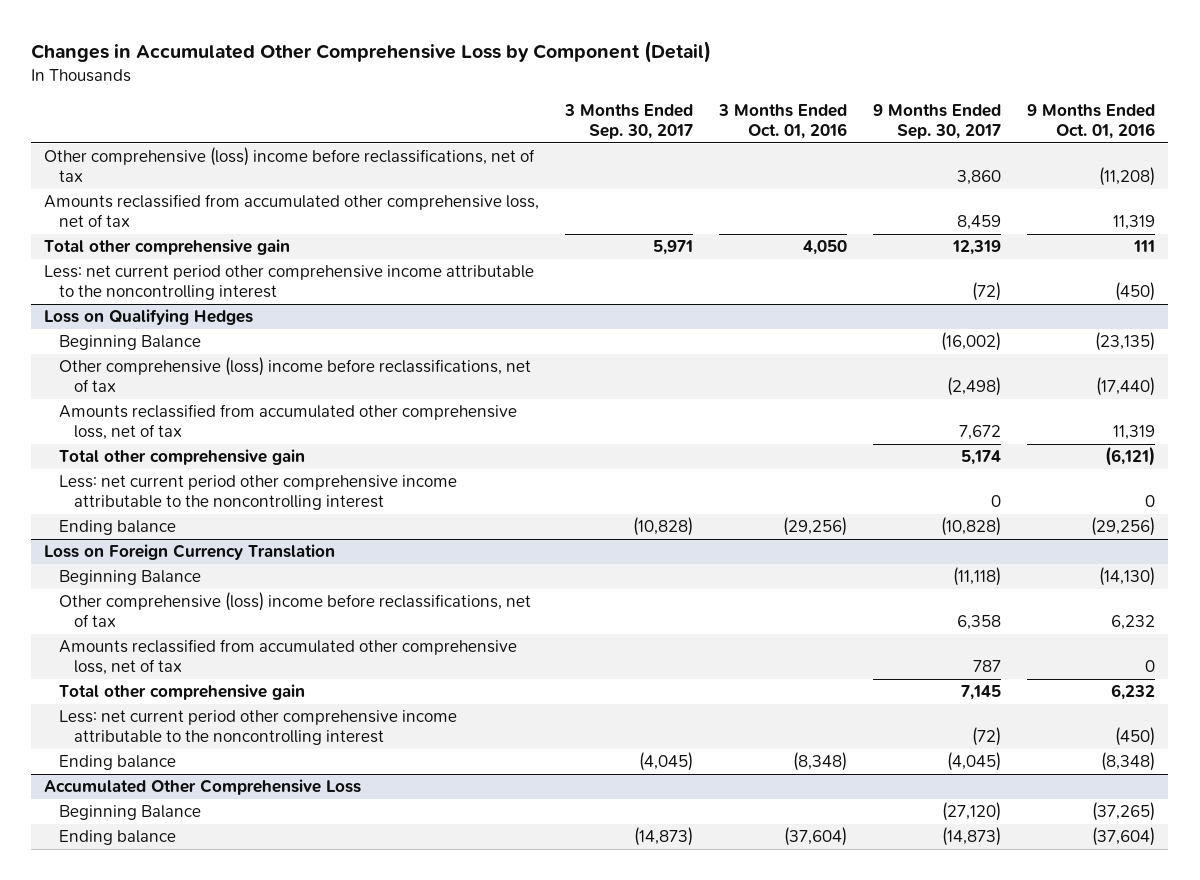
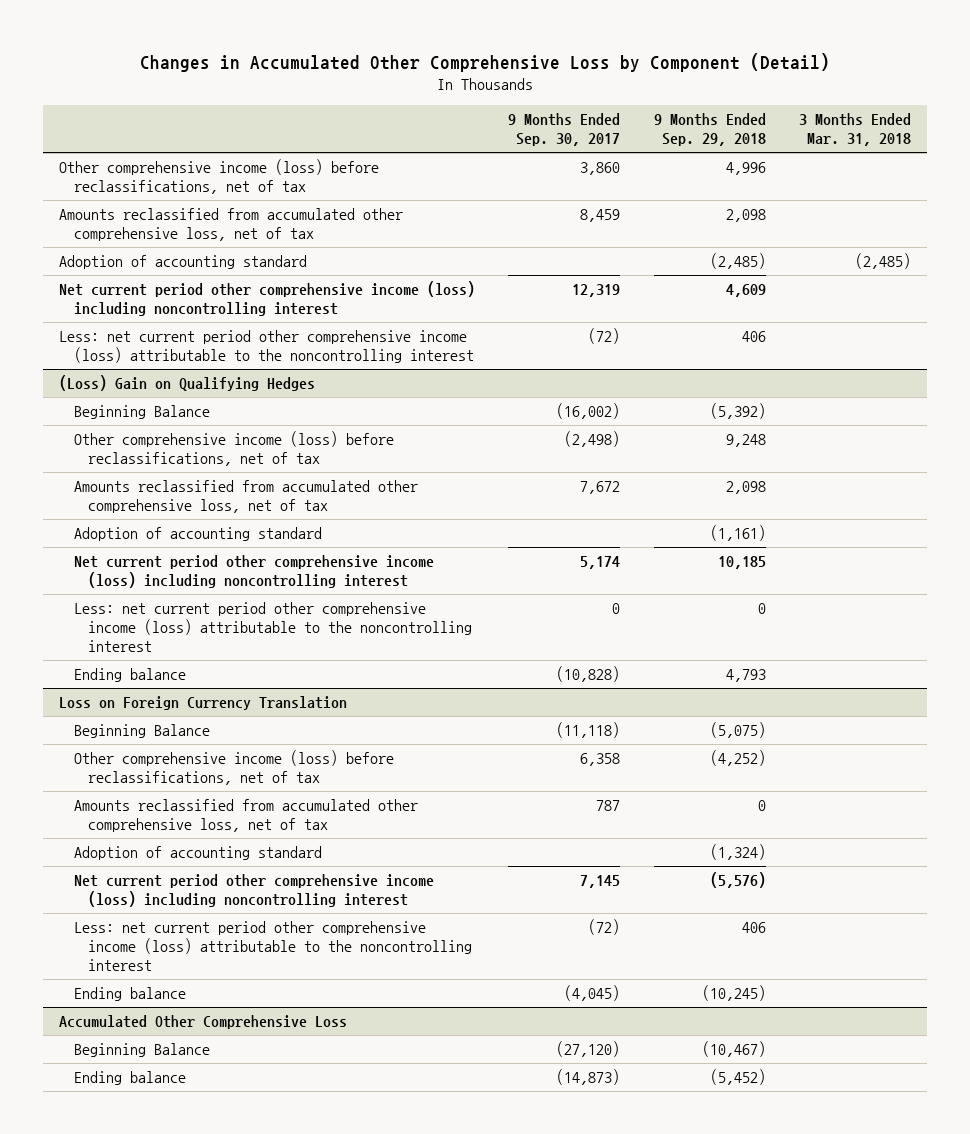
- | 3 Months Ended Sep. 30, 2017 | 3 Months Ended Oct. 01, 2016 | 9 Months Ended Sep. 30, 2017 | 9 Months Ended Oct. 01, 2016
+ | 9 Months Ended Sep. 30, 2017 | 9 Months Ended Sep. 29, 2018 | 3 Months Ended Mar. 31, 2018
- Other comprehensive (loss) income before reclassifications, net of tax | | | 3,860 | (11,208)
+ Other comprehensive income (loss) before reclassifications, net of tax | 3,860 | 4,996 |
- Total other comprehensive gain | 5,971 | 4,050 | 12,319 | 111
- Less: net current period other comprehensive income attributable to the noncontrolling interest | | | (72) | (450)
- Loss on Qualifying Hedges
+ Adoption of accounting standard | | (2,485) | (2,485)
+ Net current period other comprehensive income (loss) including noncontrolling interest | 12,319 | 4,609 |
+ Less: net current period other comprehensive income (loss) attributable to the noncontrolling interest | (72) | 406 |
+ (Loss) Gain on Qualifying Hedges
- Other comprehensive (loss) income before reclassifications, net of tax | | | (2,498) | (17,440)
+ Other comprehensive income (loss) before reclassifications, net of tax | (2,498) | 9,248 |
- Total other comprehensive gain | | | 5,174 | (6,121)
- Less: net current period other comprehensive income attributable to the noncontrolling interest | | | 0 | 0
+ Adoption of accounting standard | | (1,161) |
+ Net current period other comprehensive income (loss) including noncontrolling interest | 5,174 | 10,185 |
+ Less: net current period other comprehensive income (loss) attributable to the noncontrolling interest | 0 | 0 |
@ Loss on Foreign Currency Translation
- Other comprehensive (loss) income before reclassifications, net of tax | | | 6,358 | 6,232
+ Other comprehensive income (loss) before reclassifications, net of tax | 6,358 | (4,252) |
- Total other comprehensive gain | | | 7,145 | 6,232
- Less: net current period other comprehensive income attributable to the noncontrolling interest | | | (72) | (450)
+ Adoption of accounting standard | | (1,324) |
+ Net current period other comprehensive income (loss) including noncontrolling interest | 7,145 | (5,576) |
+ Less: net current period other comprehensive income (loss) attributable to the noncontrolling interest | (72) | 406 |

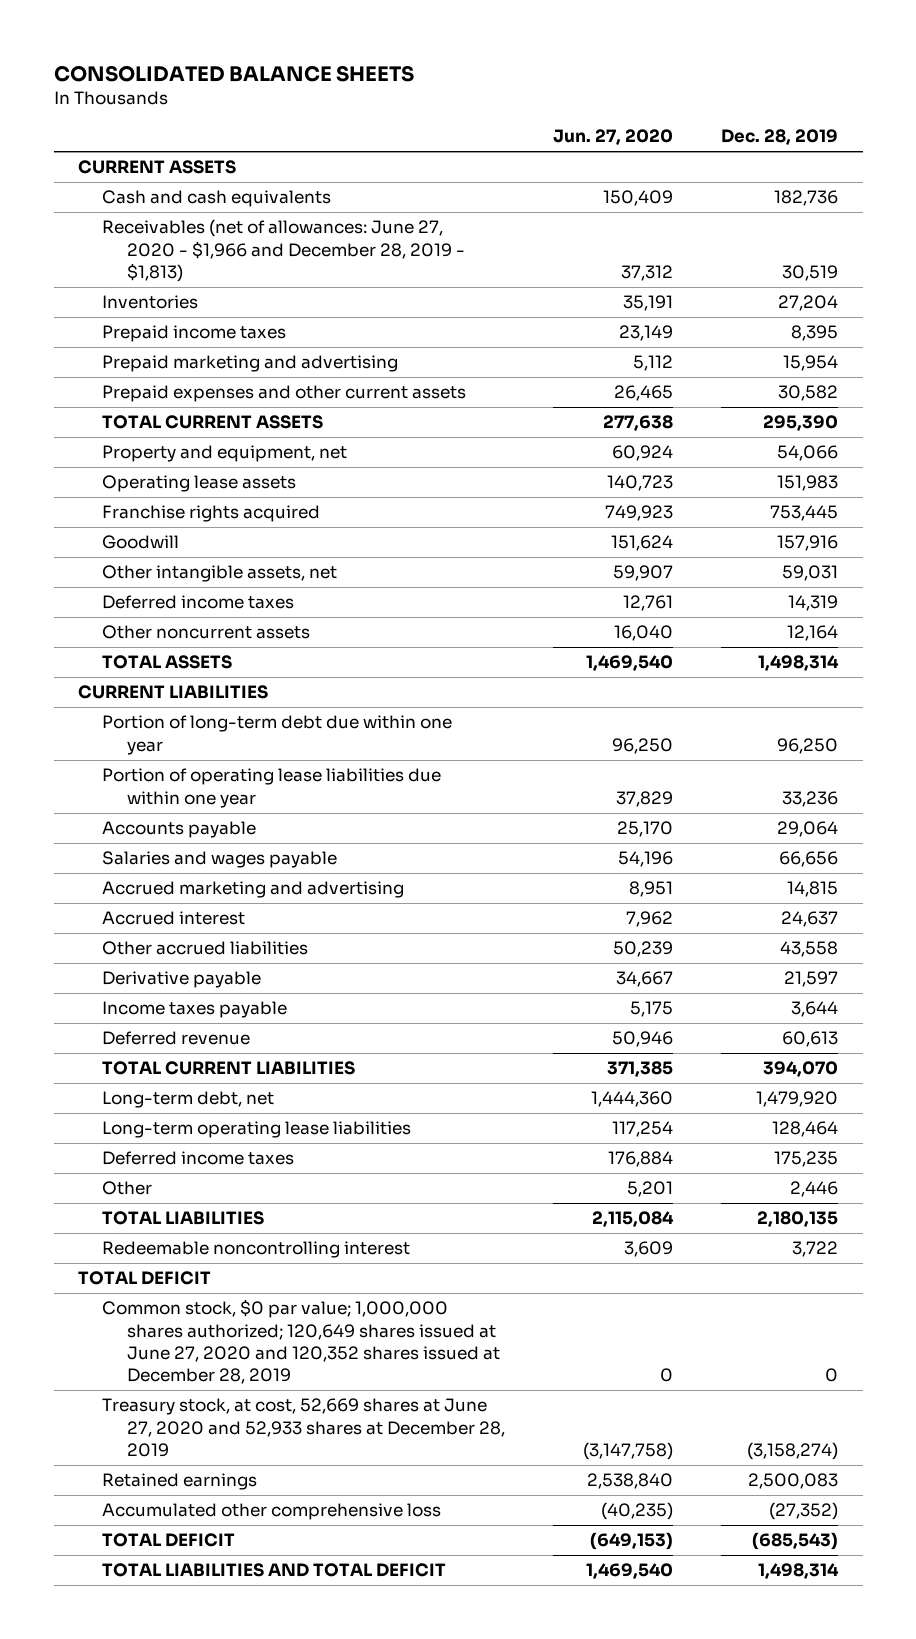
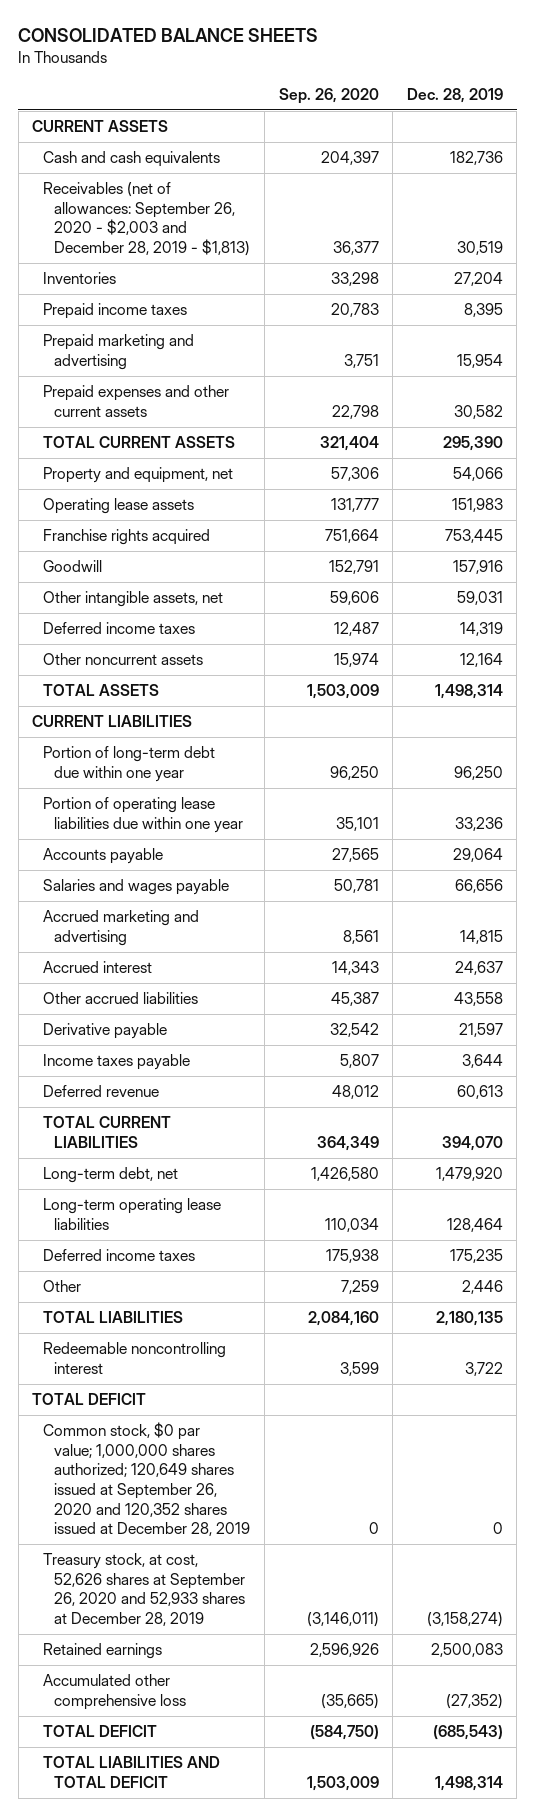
- | Jun. 27, 2020 | Dec. 28, 2019
+ | Sep. 26, 2020 | Dec. 28, 2019
- Receivables (net of allowances: June 27, 2020 - $1,966 and December 28, 2019 - $1,813) | 37,312 | 30,519
+ Receivables (net of allowances: September 26, 2020 - $2,003 and December 28, 2019 - $1,813) | 36,377 | 30,519
- Common stock, $0 par value; 1,000,000 shares authorized; 120,649 shares issued at June 27, 2020 and 120,352 shares issued at December 28, 2019 | 0 | 0
- Treasury stock, at cost, 52,669 shares at June 27, 2020 and 52,933 shares at December 28, 2019 | (3,147,758) | (3,158,274)
+ Common stock, $0 par value; 1,000,000 shares authorized; 120,649 shares issued at September 26, 2020 and 120,352 shares issued at December 28, 2019 | 0 | 0
+ Treasury stock, at cost, 52,626 shares at September 26, 2020 and 52,933 shares at December 28, 2019 | (3,146,011) | (3,158,274)

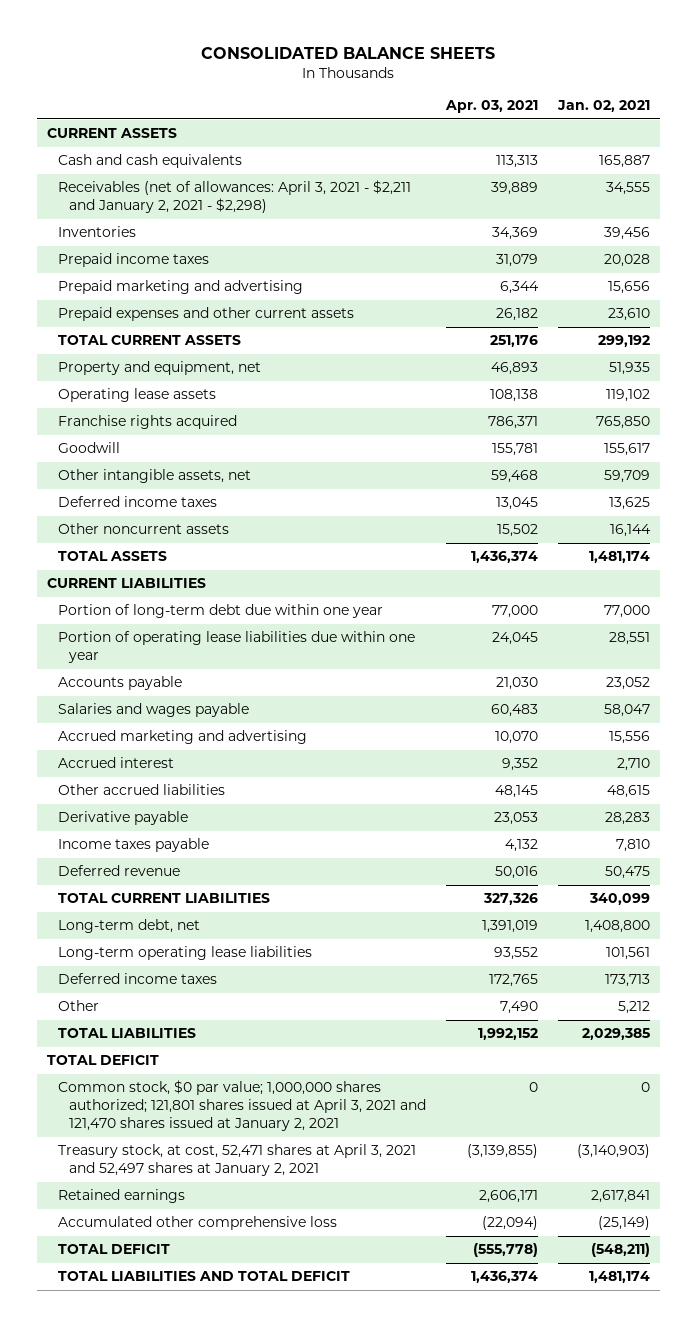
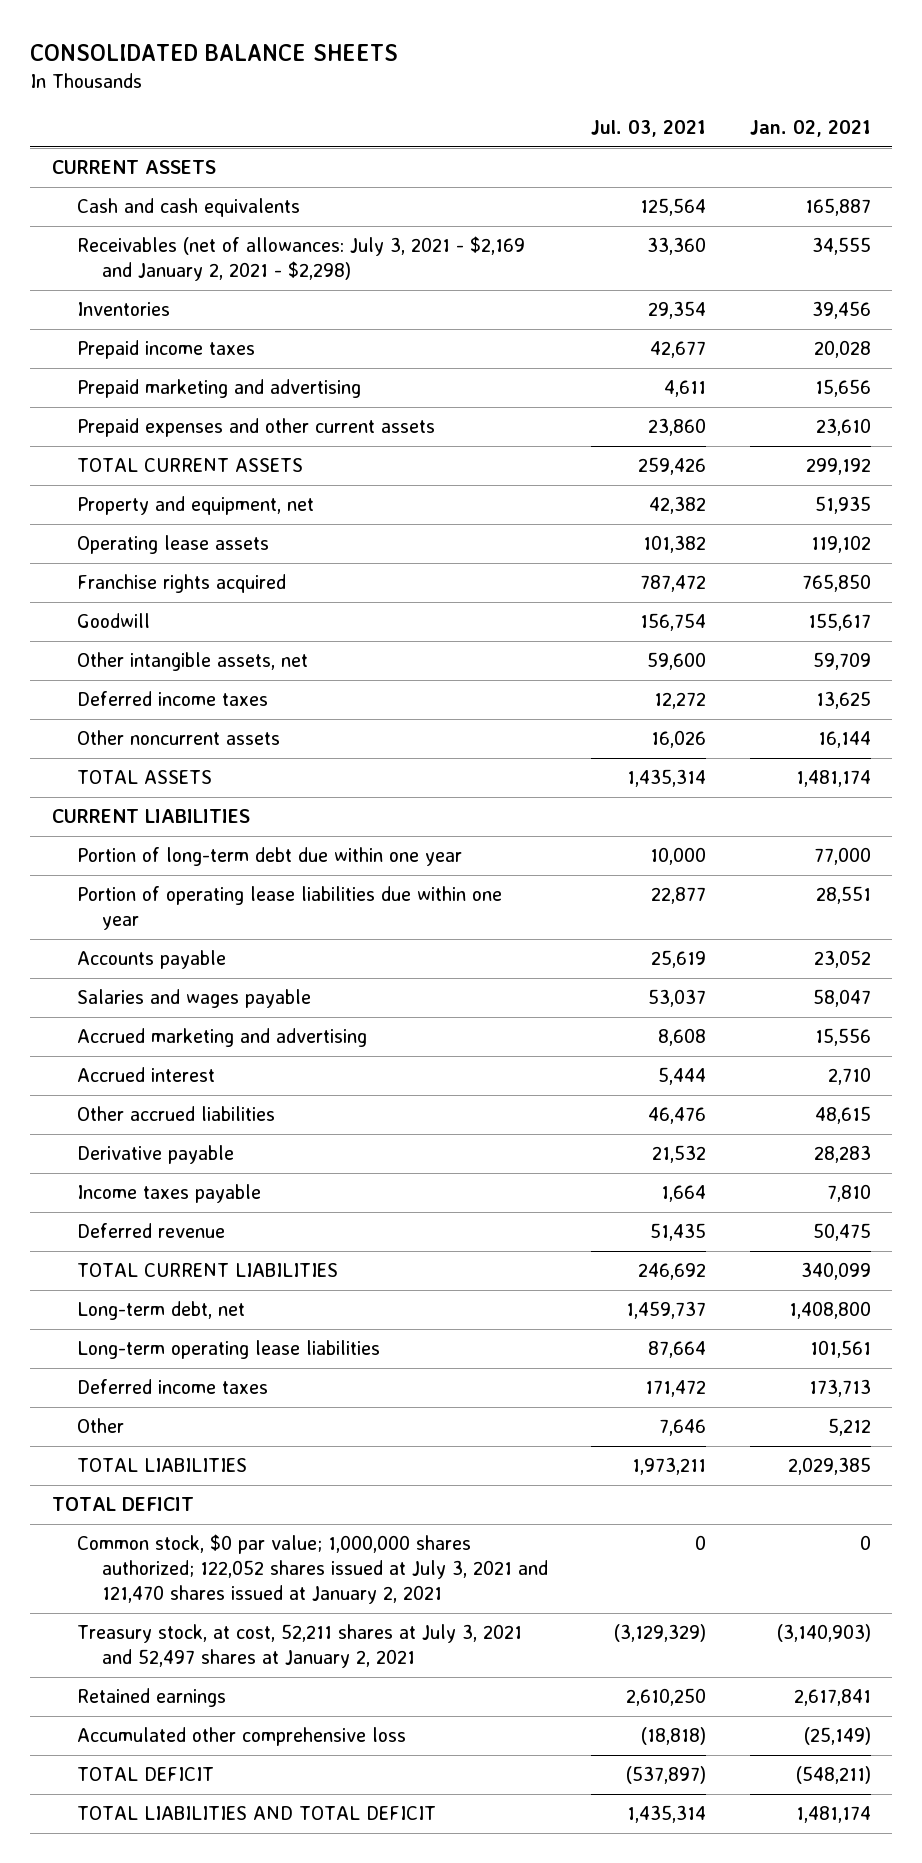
- | Apr. 03, 2021 | Jan. 02, 2021
+ | Jul. 03, 2021 | Jan. 02, 2021
- Receivables (net of allowances: April 3, 2021 - $2,211 and January 2, 2021 - $2,298) | 39,889 | 34,555
+ Receivables (net of allowances: July 3, 2021 - $2,169 and January 2, 2021 - $2,298) | 33,360 | 34,555
- Common stock, $0 par value; 1,000,000 shares authorized; 121,801 shares issued at April 3, 2021 and 121,470 shares issued at January 2, 2021 | 0 | 0
- Treasury stock, at cost, 52,471 shares at April 3, 2021 and 52,497 shares at January 2, 2021 | (3,139,855) | (3,140,903)
+ Common stock, $0 par value; 1,000,000 shares authorized; 122,052 shares issued at July 3, 2021 and 121,470 shares issued at January 2, 2021 | 0 | 0
+ Treasury stock, at cost, 52,211 shares at July 3, 2021 and 52,497 shares at January 2, 2021 | (3,129,329) | (3,140,903)

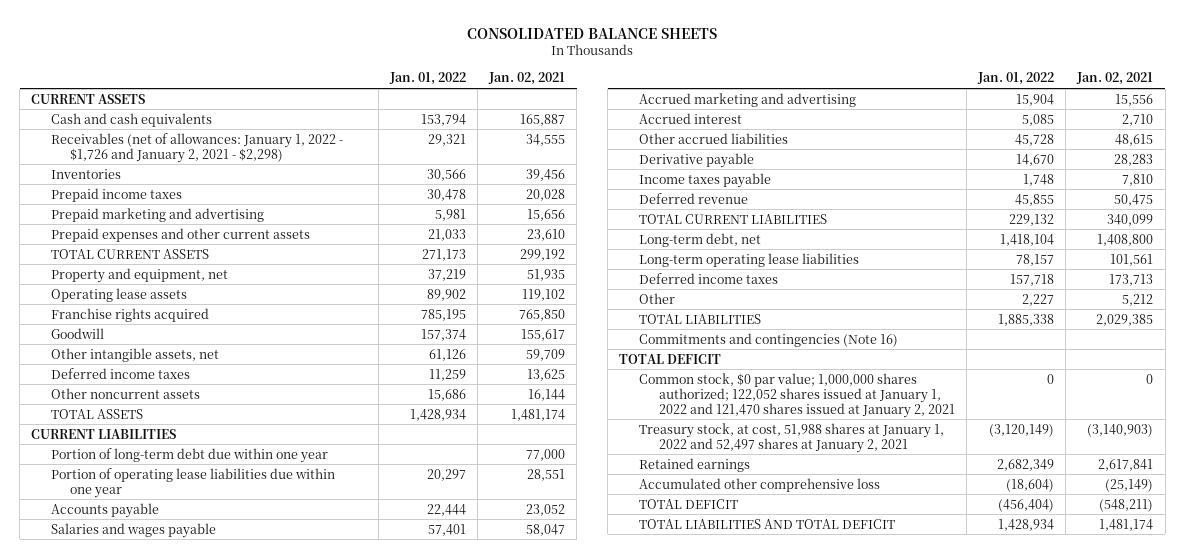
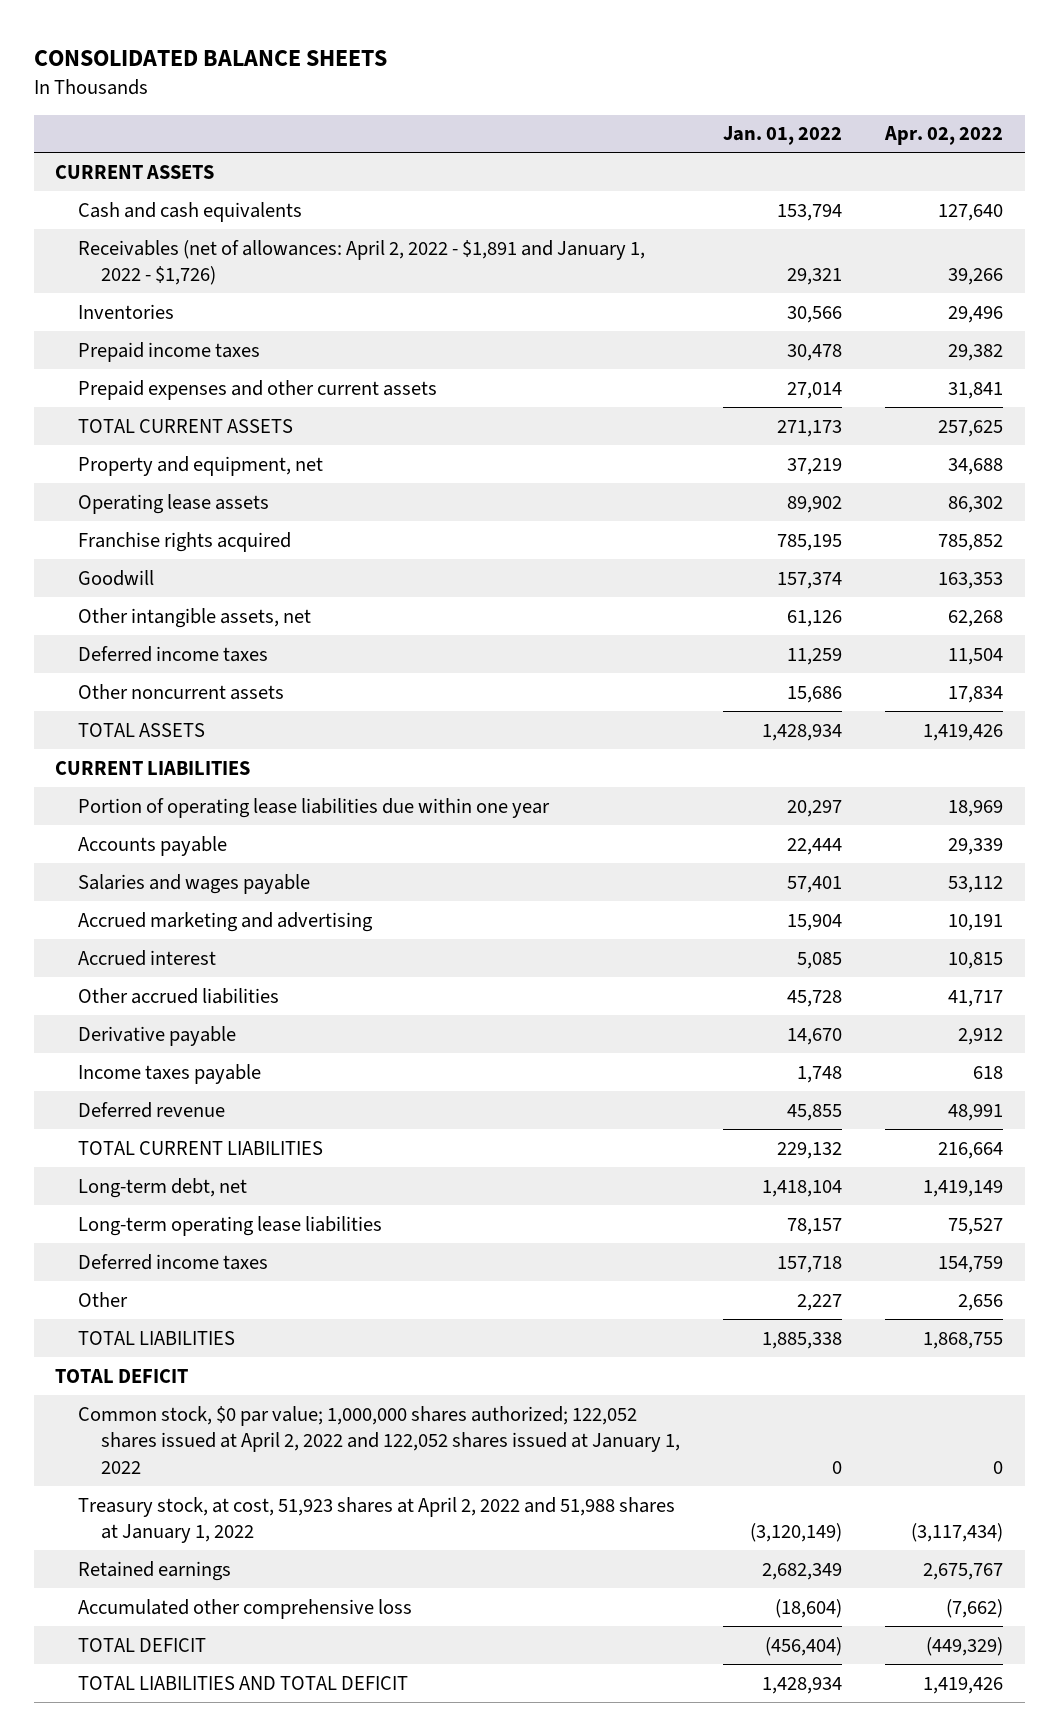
- | Jan. 01, 2022 | Jan. 02, 2021
+ | Jan. 01, 2022 | Apr. 02, 2022
- Receivables (net of allowances: January 1, 2022 - $1,726 and January 2, 2021 - $2,298) | 29,321 | 34,555
+ Receivables (net of allowances: April 2, 2022 - $1,891 and January 1, 2022 - $1,726) | 29,321 | 39,266
- Prepaid marketing and advertising | 5,981 | 15,656
- Prepaid expenses and other current assets | 21,033 | 23,610
+ Prepaid expenses and other current assets | 27,014 | 31,841
- Portion of long-term debt due within one year | | 77,000
- Commitments and contingencies (Note 16)
- Common stock, $0 par value; 1,000,000 shares authorized; 122,052 shares issued at January 1, 2022 and 121,470 shares issued at January 2, 2021 | 0 | 0
- Treasury stock, at cost, 51,988 shares at January 1, 2022 and 52,497 shares at January 2, 2021 | (3,120,149) | (3,140,903)
+ Common stock, $0 par value; 1,000,000 shares authorized; 122,052 shares issued at April 2, 2022 and 122,052 shares issued at January 1, 2022 | 0 | 0
+ Treasury stock, at cost, 51,923 shares at April 2, 2022 and 51,988 shares at January 1, 2022 | (3,120,149) | (3,117,434)

